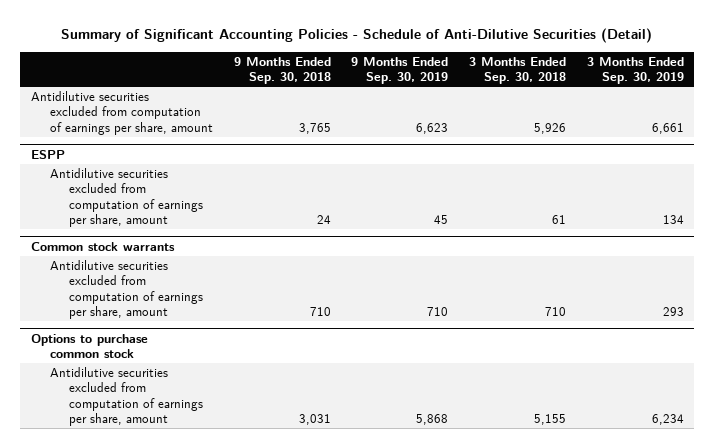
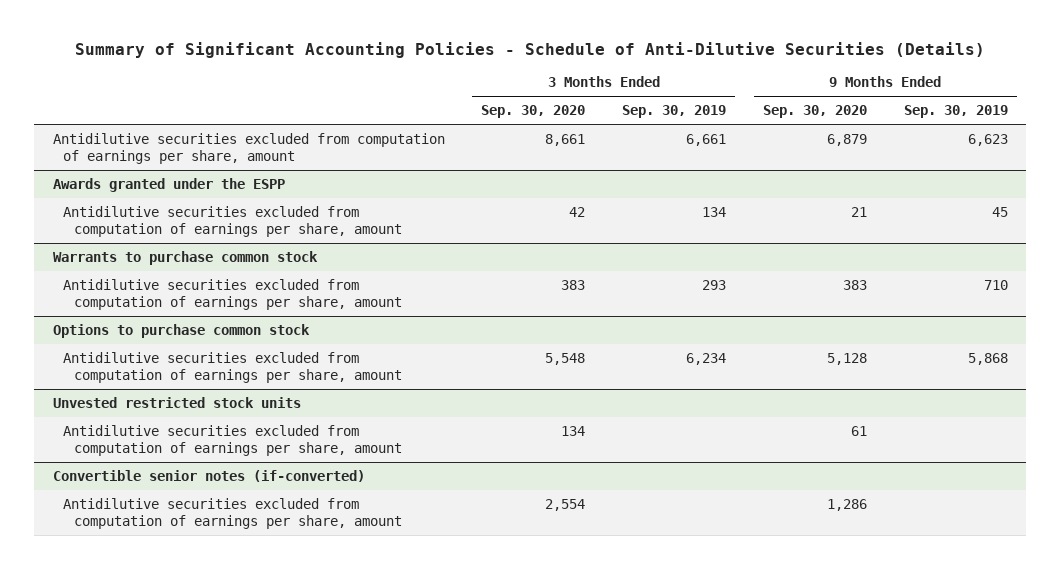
- Summary of Significant Accounting Policies - Schedule of Anti-Dilutive Securities (Detail)
+ Summary of Significant Accounting Policies - Schedule of Anti-Dilutive Securities (Details)
- | 9 Months Ended Sep. 30, 2018 | 9 Months Ended Sep. 30, 2019 | 3 Months Ended Sep. 30, 2018 | 3 Months Ended Sep. 30, 2019
+ | 3 Months Ended Sep. 30, 2020 | 3 Months Ended Sep. 30, 2019 | 9 Months Ended Sep. 30, 2020 | 9 Months Ended Sep. 30, 2019
- ESPP
+ Awards granted under the ESPP
- Common stock warrants
+ Warrants to purchase common stock
+ Unvested restricted stock units
+ Antidilutive securities excluded from computation of earnings per share, amount | 134 | | 61 |
+ Convertible senior notes (if-converted)
+ Antidilutive securities excluded from computation of earnings per share, amount | 2,554 | | 1,286 |

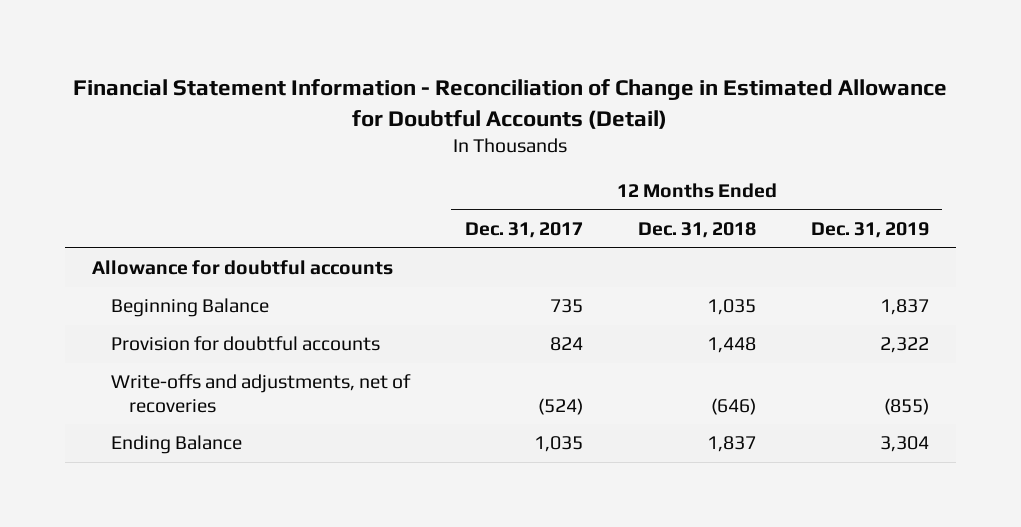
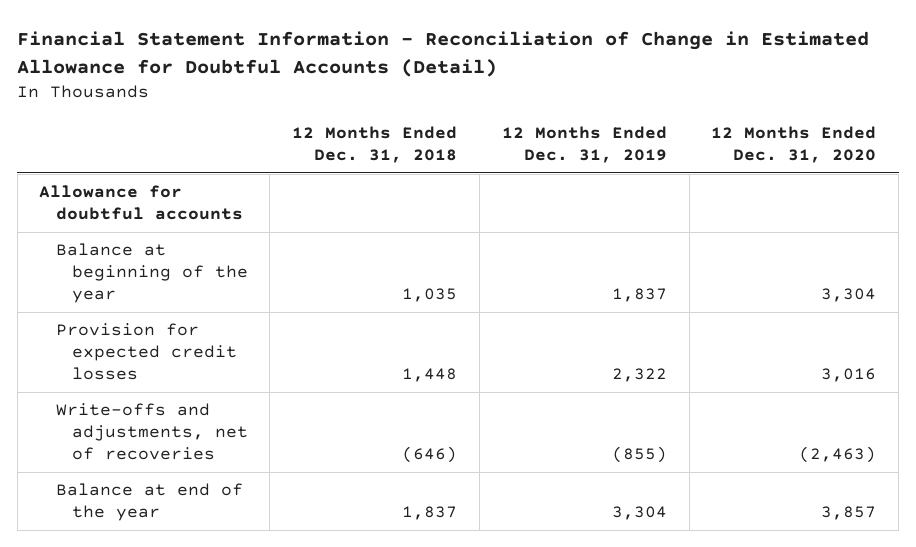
- | 12 Months Ended Dec. 31, 2017 | 12 Months Ended Dec. 31, 2018 | 12 Months Ended Dec. 31, 2019
+ | 12 Months Ended Dec. 31, 2018 | 12 Months Ended Dec. 31, 2019 | 12 Months Ended Dec. 31, 2020
- Beginning Balance | 735 | 1,035 | 1,837
- Provision for doubtful accounts | 824 | 1,448 | 2,322
+ Balance at beginning of the year | 1,035 | 1,837 | 3,304
+ Provision for expected credit losses | 1,448 | 2,322 | 3,016
- Ending Balance | 1,035 | 1,837 | 3,304
+ Balance at end of the year | 1,837 | 3,304 | 3,857

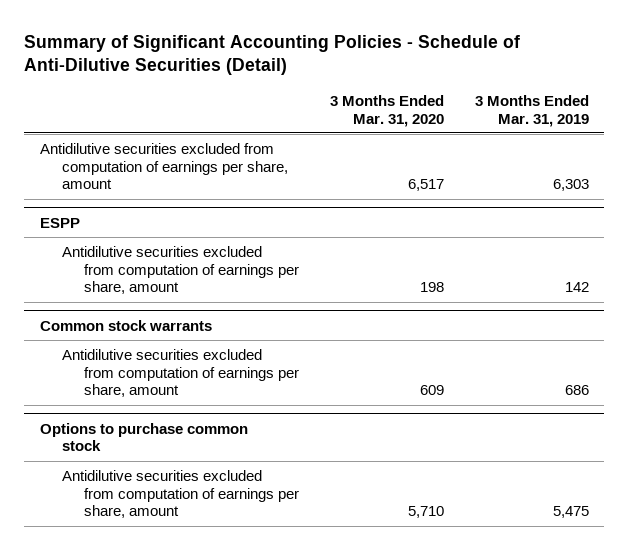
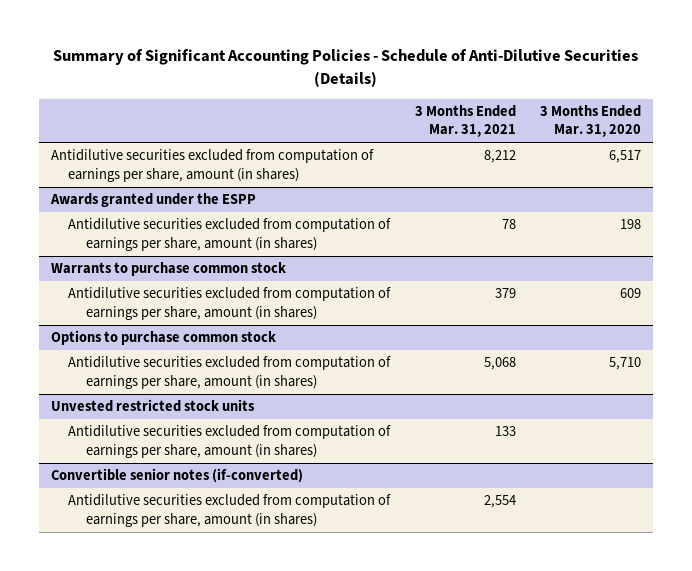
- Summary of Significant Accounting Policies - Schedule of Anti-Dilutive Securities (Detail)
+ Summary of Significant Accounting Policies - Schedule of Anti-Dilutive Securities (Details)
- | 3 Months Ended Mar. 31, 2020 | 3 Months Ended Mar. 31, 2019
+ | 3 Months Ended Mar. 31, 2021 | 3 Months Ended Mar. 31, 2020
- Antidilutive securities excluded from computation of earnings per share, amount | 6,517 | 6,303
- ESPP
- Antidilutive securities excluded from computation of earnings per share, amount | 198 | 142
- Common stock warrants
- Antidilutive securities excluded from computation of earnings per share, amount | 609 | 686
+ Antidilutive securities excluded from computation of earnings per share, amount (in shares) | 8,212 | 6,517
+ Awards granted under the ESPP
+ Antidilutive securities excluded from computation of earnings per share, amount (in shares) | 78 | 198
+ Warrants to purchase common stock
+ Antidilutive securities excluded from computation of earnings per share, amount (in shares) | 379 | 609
@ Options to purchase common stock
- Antidilutive securities excluded from computation of earnings per share, amount | 5,710 | 5,475
+ Antidilutive securities excluded from computation of earnings per share, amount (in shares) | 5,068 | 5,710
+ Unvested restricted stock units
+ Antidilutive securities excluded from computation of earnings per share, amount (in shares) | 133 |
+ Convertible senior notes (if-converted)
+ Antidilutive securities excluded from computation of earnings per share, amount (in shares) | 2,554 |

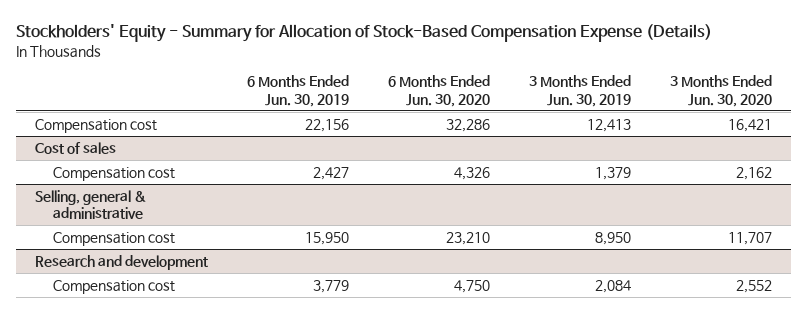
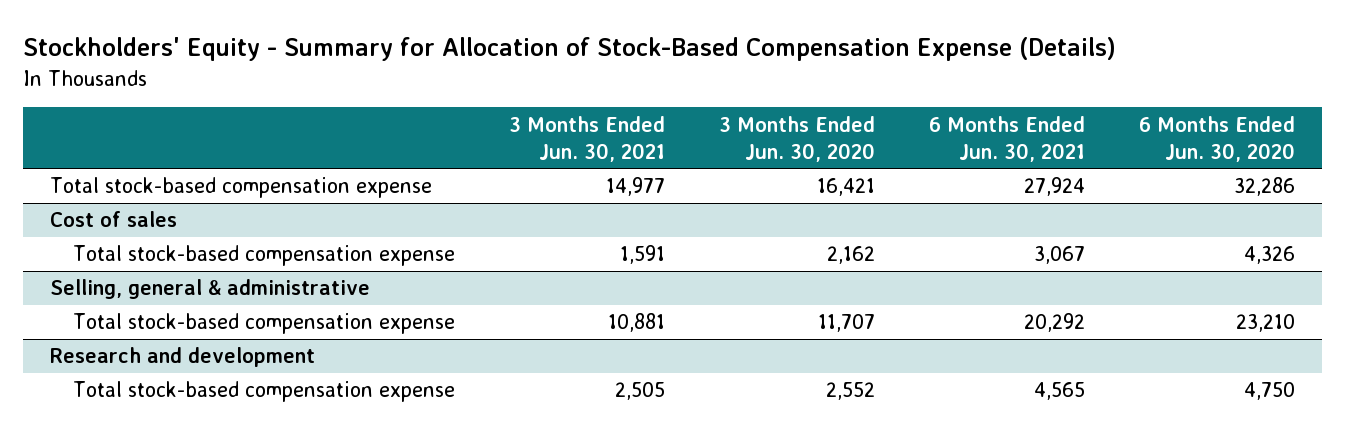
- | 6 Months Ended Jun. 30, 2019 | 6 Months Ended Jun. 30, 2020 | 3 Months Ended Jun. 30, 2019 | 3 Months Ended Jun. 30, 2020
+ | 3 Months Ended Jun. 30, 2021 | 3 Months Ended Jun. 30, 2020 | 6 Months Ended Jun. 30, 2021 | 6 Months Ended Jun. 30, 2020
- Compensation cost | 22,156 | 32,286 | 12,413 | 16,421
+ Total stock-based compensation expense | 14,977 | 16,421 | 27,924 | 32,286
@ Cost of sales
- Compensation cost | 2,427 | 4,326 | 1,379 | 2,162
+ Total stock-based compensation expense | 1,591 | 2,162 | 3,067 | 4,326
@ Selling, general & administrative
- Compensation cost | 15,950 | 23,210 | 8,950 | 11,707
+ Total stock-based compensation expense | 10,881 | 11,707 | 20,292 | 23,210
@ Research and development
- Compensation cost | 3,779 | 4,750 | 2,084 | 2,552
+ Total stock-based compensation expense | 2,505 | 2,552 | 4,565 | 4,750

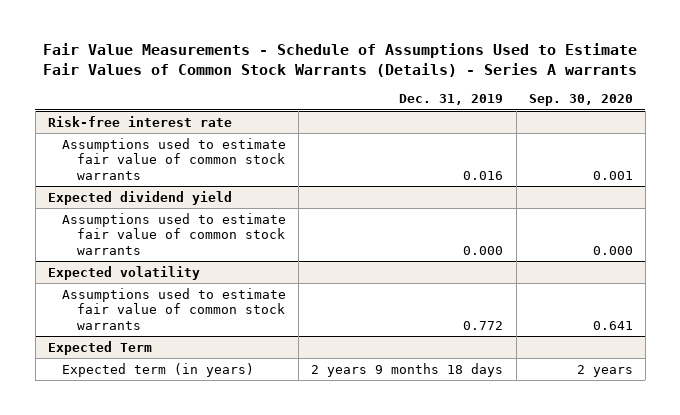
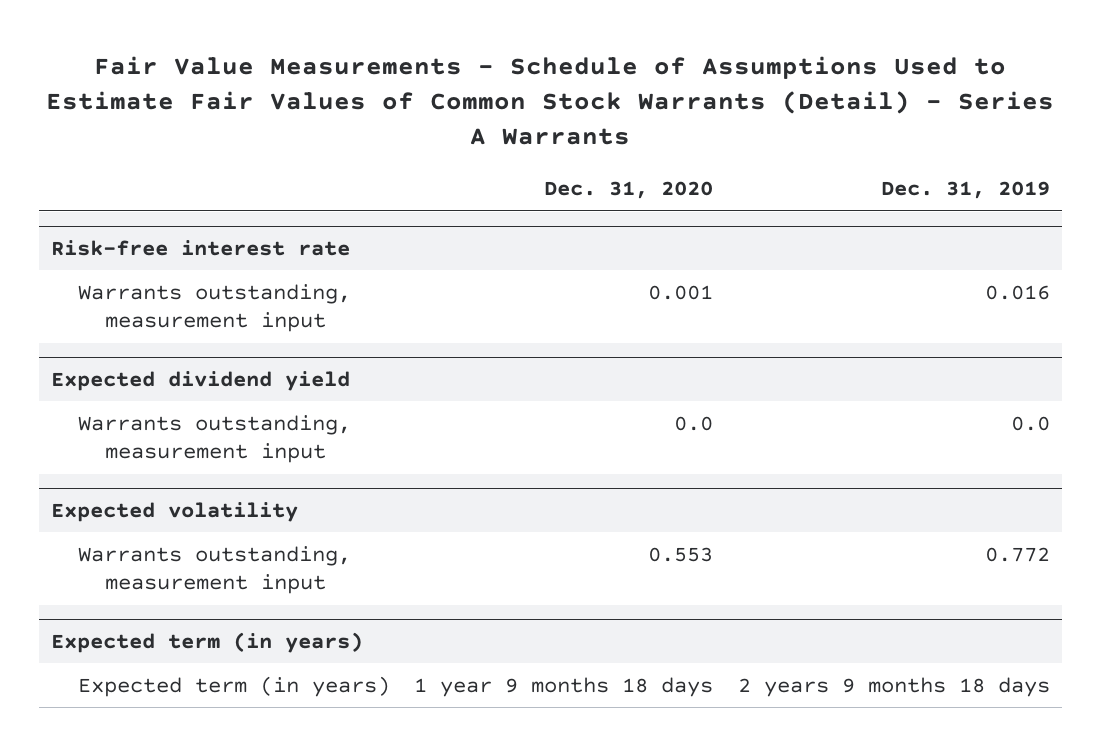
- Fair Value Measurements - Schedule of Assumptions Used to Estimate Fair Values of Common Stock Warrants (Details) - Series A warrants
+ Fair Value Measurements - Schedule of Assumptions Used to Estimate Fair Values of Common Stock Warrants (Detail) - Series A Warrants
- | Dec. 31, 2019 | Sep. 30, 2020
+ | Dec. 31, 2020 | Dec. 31, 2019
@ Risk-free interest rate
- Assumptions used to estimate fair value of common stock warrants | 0.016 | 0.001
+ Warrants outstanding, measurement input | 0.001 | 0.016
@ Expected dividend yield
- Assumptions used to estimate fair value of common stock warrants | 0.000 | 0.000
+ Warrants outstanding, measurement input | 0.0 | 0.0
@ Expected volatility
- Assumptions used to estimate fair value of common stock warrants | 0.772 | 0.641
- Expected Term
@ Expected volatility
+ Warrants outstanding, measurement input | 0.553 | 0.772
+ Expected term (in years)

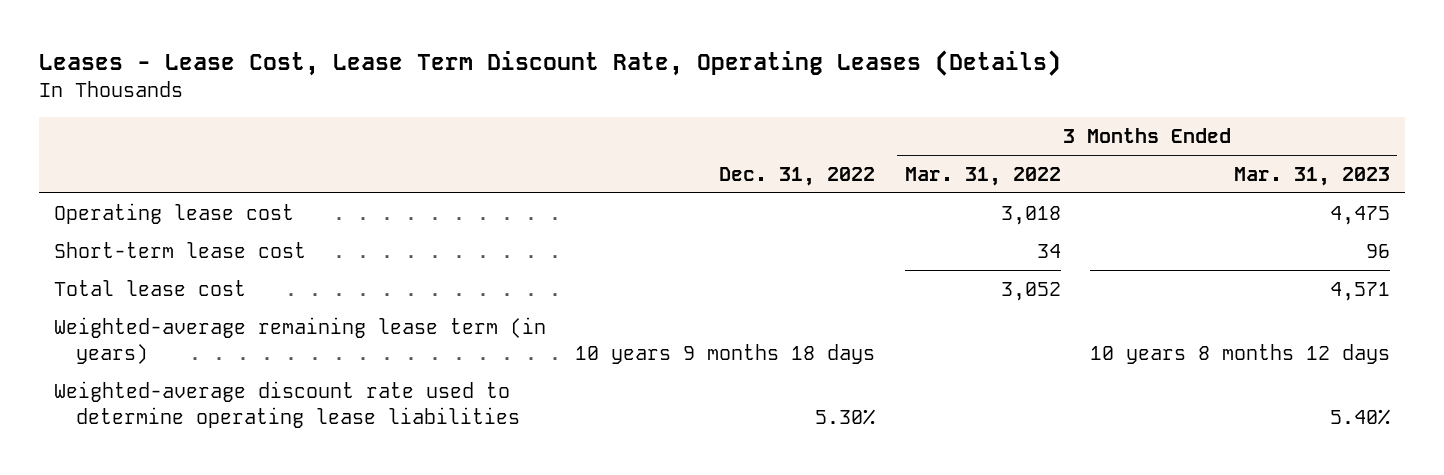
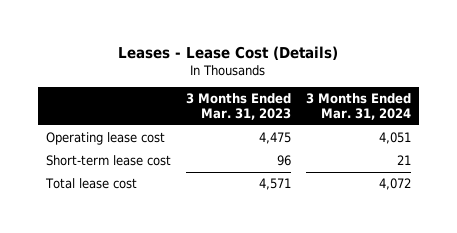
- Leases - Lease Cost, Lease Term Discount Rate, Operating Leases (Details)
+ Leases - Lease Cost (Details)
- | Dec. 31, 2022 | 3 Months Ended Mar. 31, 2022 | 3 Months Ended Mar. 31, 2023
+ | 3 Months Ended Mar. 31, 2023 | 3 Months Ended Mar. 31, 2024
- Weighted-average remaining lease term (in years) | 10 years 9 months 18 days | | 10 years 8 months 12 days
- Weighted-average discount rate used to determine operating lease liabilities | 5.30% | | 5.40%

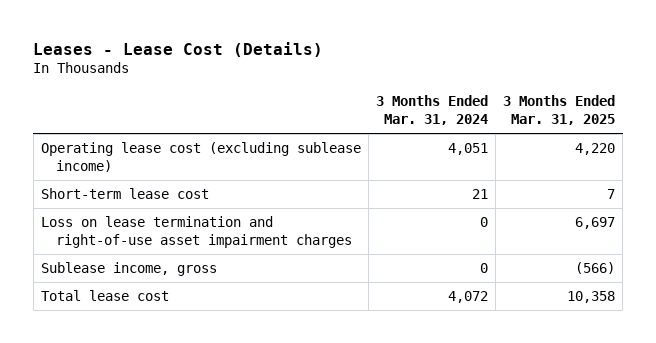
- | 3 Months Ended Mar. 31, 2023 | 3 Months Ended Mar. 31, 2024
+ | 3 Months Ended Mar. 31, 2024 | 3 Months Ended Mar. 31, 2025
- Operating lease cost | 4,475 | 4,051
+ Operating lease cost (excluding sublease income) | 4,051 | 4,220
+ Loss on lease termination and right-of-use asset impairment charges | 0 | 6,697
+ Sublease income, gross | 0 | (566)

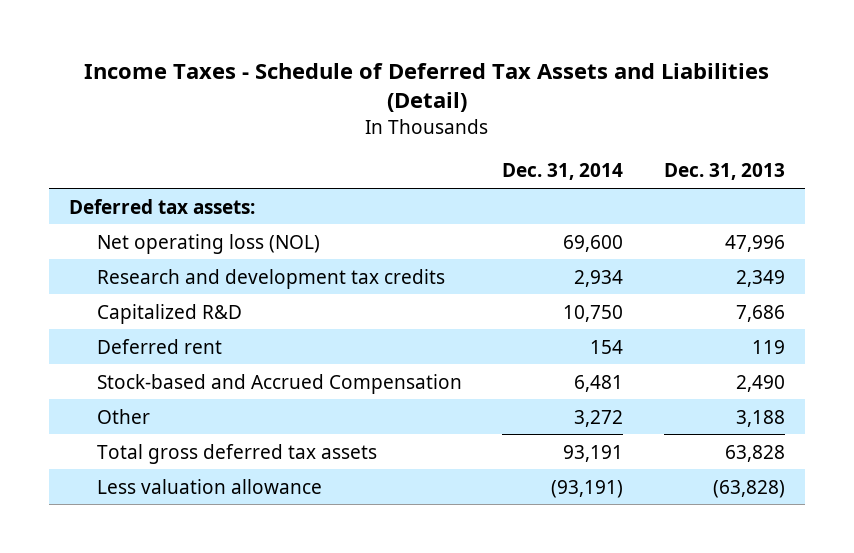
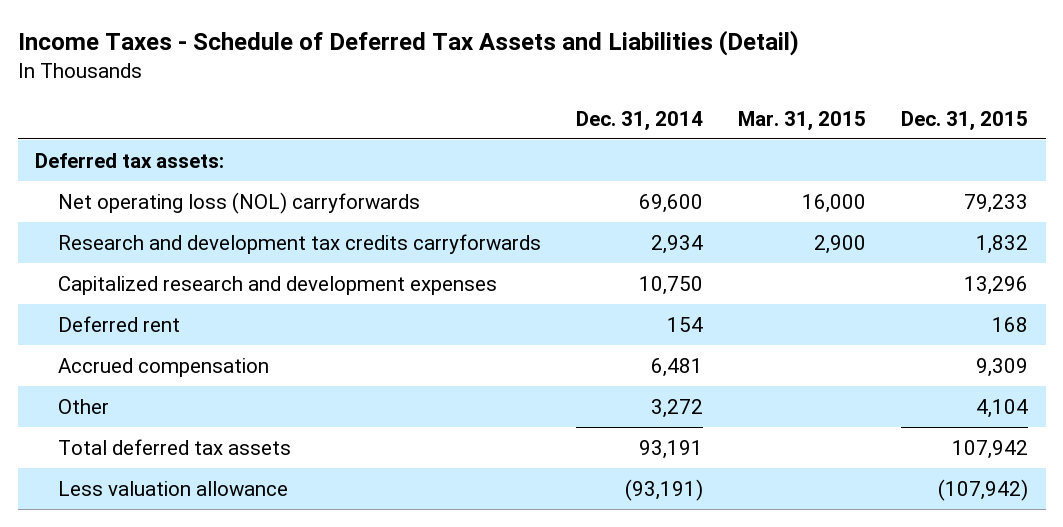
- | Dec. 31, 2014 | Dec. 31, 2013
+ | Dec. 31, 2014 | Mar. 31, 2015 | Dec. 31, 2015
- Net operating loss (NOL) | 69,600 | 47,996
- Research and development tax credits | 2,934 | 2,349
- Capitalized R&D | 10,750 | 7,686
+ Net operating loss (NOL) carryforwards | 69,600 | 16,000 | 79,233
+ Research and development tax credits carryforwards | 2,934 | 2,900 | 1,832
+ Capitalized research and development expenses | 10,750 | | 13,296
- Stock-based and Accrued Compensation | 6,481 | 2,490
+ Accrued compensation | 6,481 | | 9,309
- Total gross deferred tax assets | 93,191 | 63,828
+ Total deferred tax assets | 93,191 | | 107,942

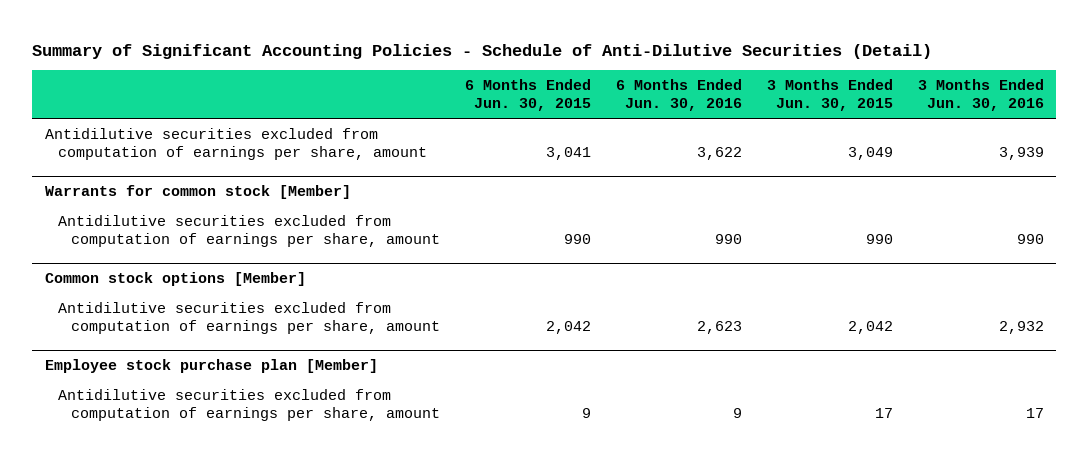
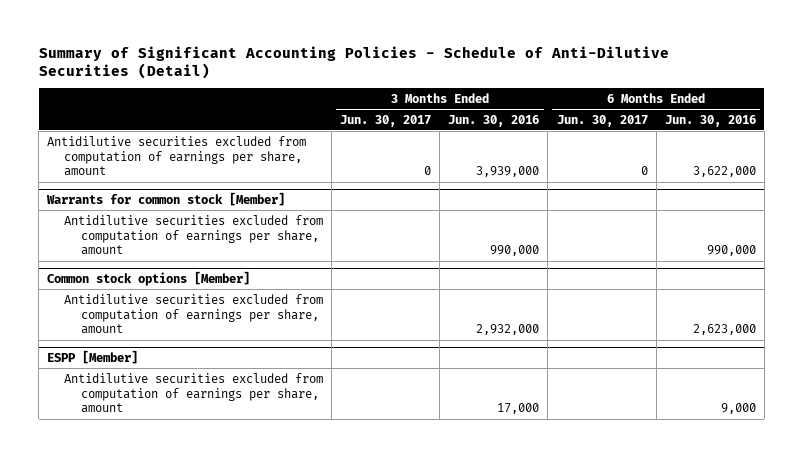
- | 6 Months Ended Jun. 30, 2015 | 6 Months Ended Jun. 30, 2016 | 3 Months Ended Jun. 30, 2015 | 3 Months Ended Jun. 30, 2016
+ | 3 Months Ended Jun. 30, 2017 | 3 Months Ended Jun. 30, 2016 | 6 Months Ended Jun. 30, 2017 | 6 Months Ended Jun. 30, 2016
- Antidilutive securities excluded from computation of earnings per share, amount | 3,041 | 3,622 | 3,049 | 3,939
+ Antidilutive securities excluded from computation of earnings per share, amount | 0 | 3,939,000 | 0 | 3,622,000
@ Warrants for common stock [Member]
- Antidilutive securities excluded from computation of earnings per share, amount | 990 | 990 | 990 | 990
+ Antidilutive securities excluded from computation of earnings per share, amount | | 990,000 | | 990,000
@ Common stock options [Member]
- Antidilutive securities excluded from computation of earnings per share, amount | 2,042 | 2,623 | 2,042 | 2,932
- Employee stock purchase plan [Member]
- Antidilutive securities excluded from computation of earnings per share, amount | 9 | 9 | 17 | 17
@ Common stock options [Member]
+ Antidilutive securities excluded from computation of earnings per share, amount | | 2,932,000 | | 2,623,000
+ ESPP [Member]
+ Antidilutive securities excluded from computation of earnings per share, amount | | 17,000 | | 9,000

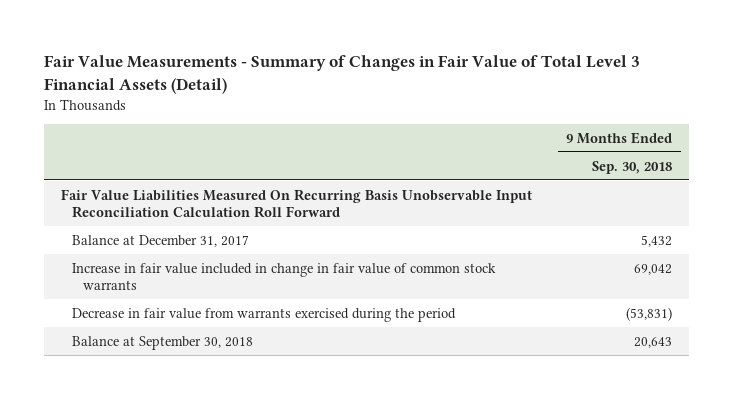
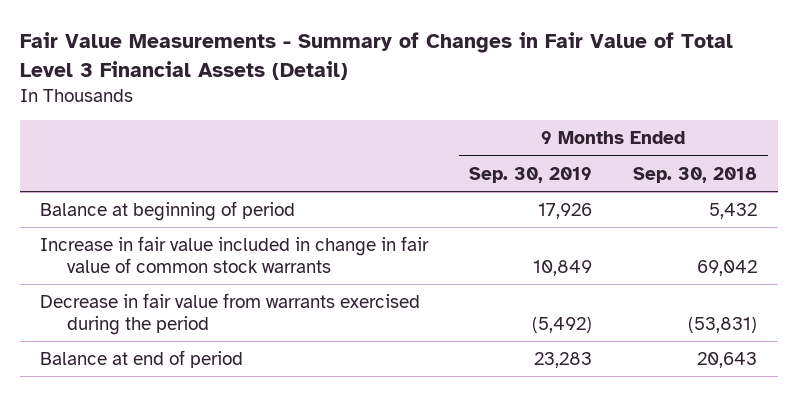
- | 9 Months Ended Sep. 30, 2018
+ | 9 Months Ended Sep. 30, 2019 | 9 Months Ended Sep. 30, 2018
- Fair Value Liabilities Measured On Recurring Basis Unobservable Input Reconciliation Calculation Roll Forward
- Balance at December 31, 2017 | 5,432
+ Balance at beginning of period | 17,926 | 5,432
- Balance at September 30, 2018 | 20,643
+ Balance at end of period | 23,283 | 20,643

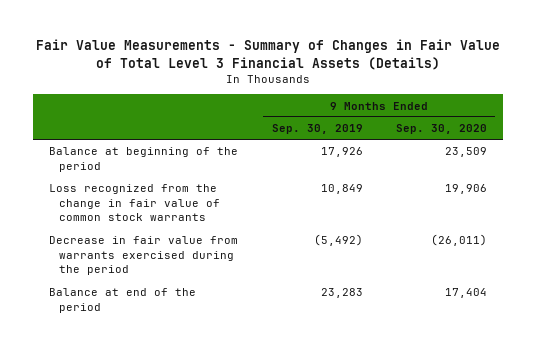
- Fair Value Measurements - Summary of Changes in Fair Value of Total Level 3 Financial Assets (Detail)
+ Fair Value Measurements - Summary of Changes in Fair Value of Total Level 3 Financial Assets (Details)
- | 9 Months Ended Sep. 30, 2019 | 9 Months Ended Sep. 30, 2018
+ | 9 Months Ended Sep. 30, 2019 | 9 Months Ended Sep. 30, 2020
- Balance at beginning of period | 17,926 | 5,432
- Increase in fair value included in change in fair value of common stock warrants | 10,849 | 69,042
+ Balance at beginning of the period | 17,926 | 23,509
+ Loss recognized from the change in fair value of common stock warrants | 10,849 | 19,906
- Balance at end of period | 23,283 | 20,643
+ Balance at end of the period | 23,283 | 17,404

